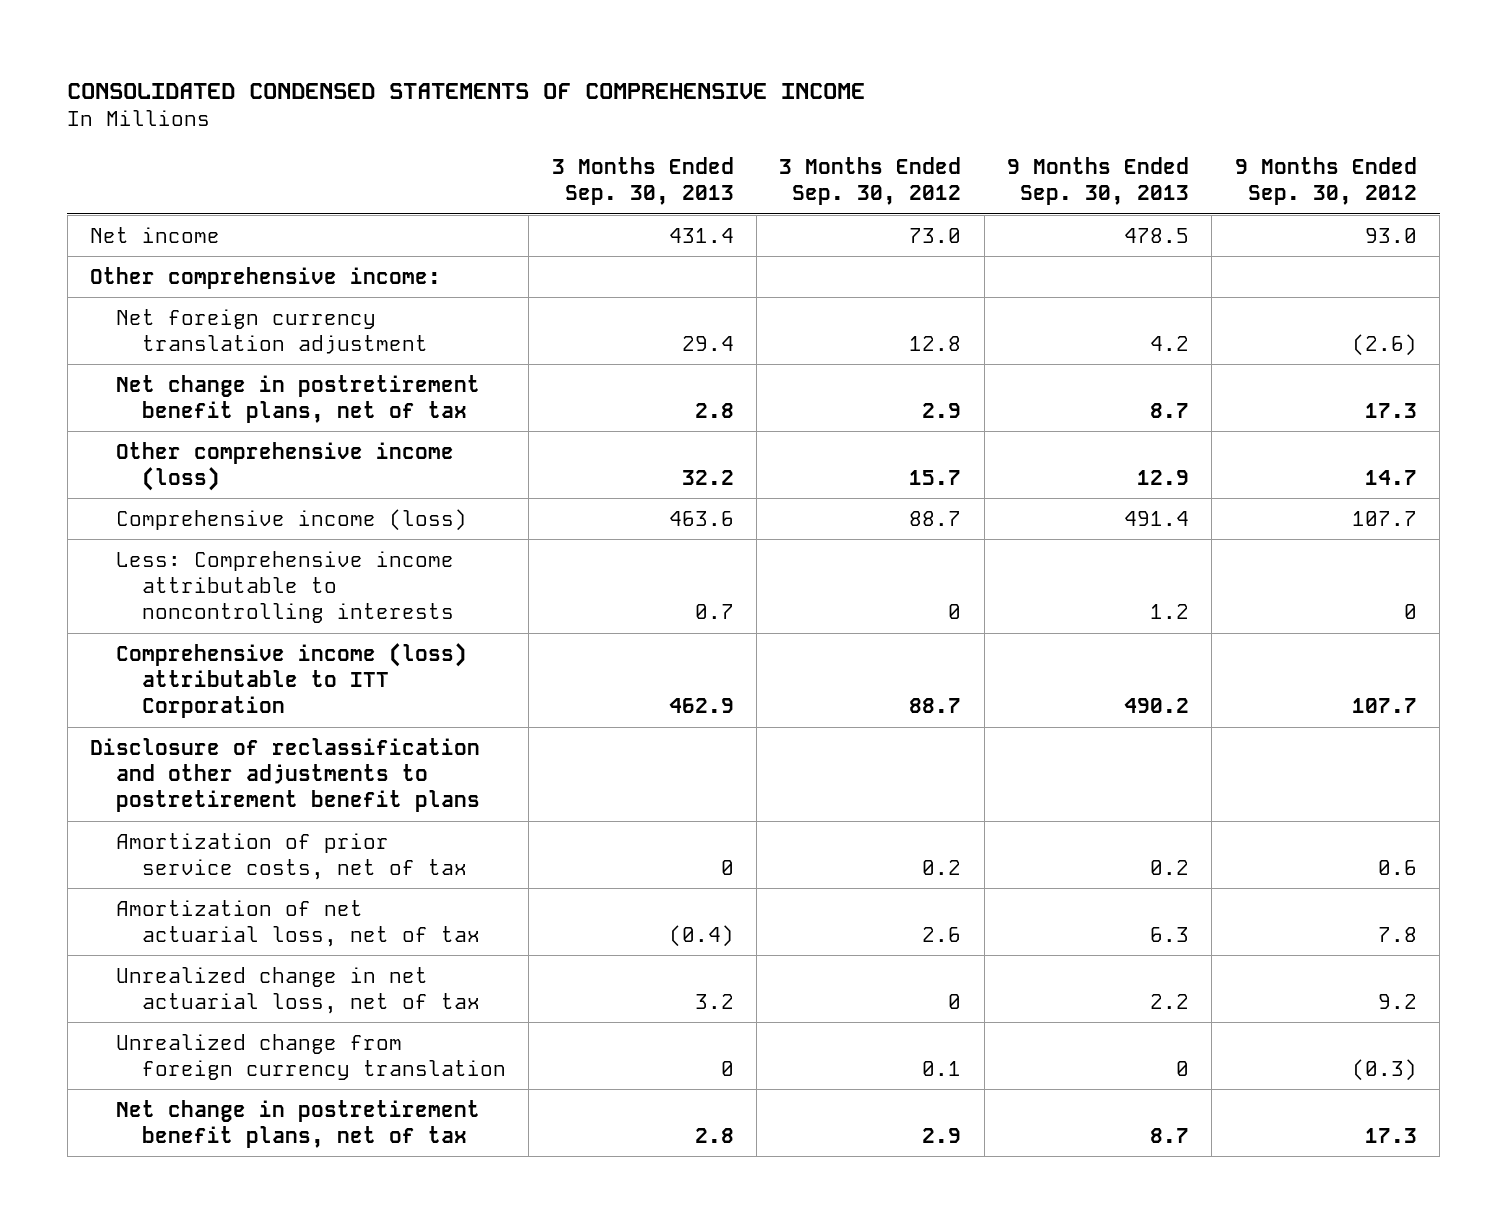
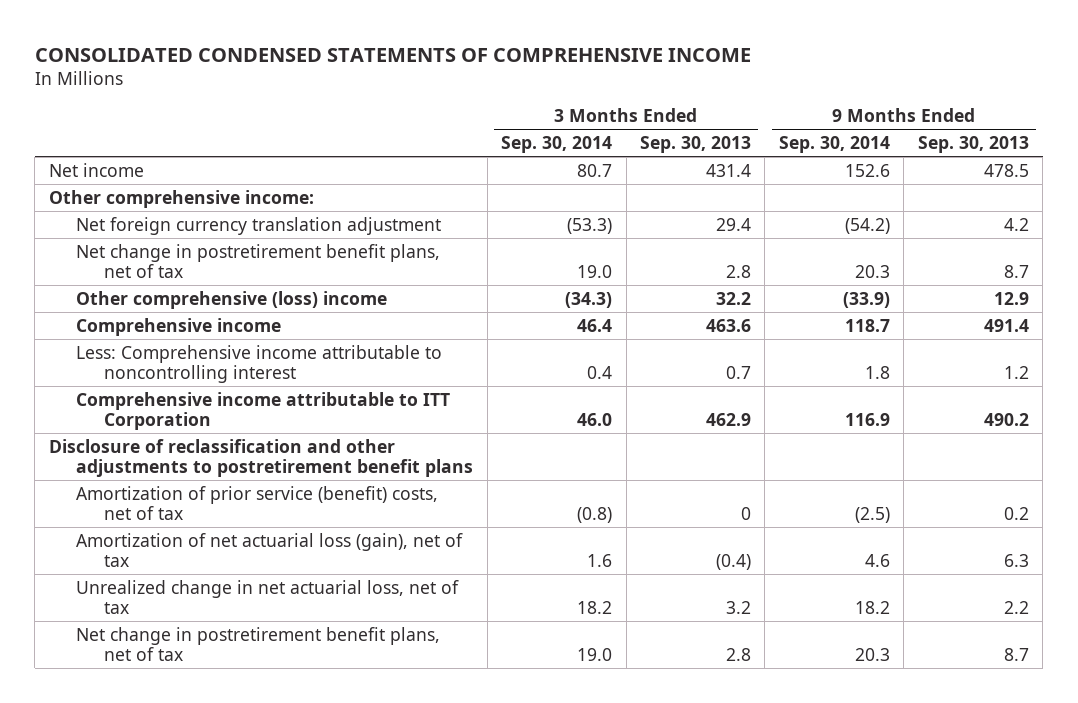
- | 3 Months Ended Sep. 30, 2013 | 3 Months Ended Sep. 30, 2012 | 9 Months Ended Sep. 30, 2013 | 9 Months Ended Sep. 30, 2012
+ | 3 Months Ended Sep. 30, 2014 | 3 Months Ended Sep. 30, 2013 | 9 Months Ended Sep. 30, 2014 | 9 Months Ended Sep. 30, 2013
- Other comprehensive income (loss) | 32.2 | 15.7 | 12.9 | 14.7
- Comprehensive income (loss) | 463.6 | 88.7 | 491.4 | 107.7
- Less: Comprehensive income attributable to noncontrolling interests | 0.7 | 0 | 1.2 | 0
- Comprehensive income (loss) attributable to ITT Corporation | 462.9 | 88.7 | 490.2 | 107.7
+ Other comprehensive (loss) income | (34.3) | 32.2 | (33.9) | 12.9
+ Comprehensive income | 46.4 | 463.6 | 118.7 | 491.4
+ Less: Comprehensive income attributable to noncontrolling interest | 0.4 | 0.7 | 1.8 | 1.2
+ Comprehensive income attributable to ITT Corporation | 46.0 | 462.9 | 116.9 | 490.2
- Amortization of prior service costs, net of tax | 0 | 0.2 | 0.2 | 0.6
- Amortization of net actuarial loss, net of tax | (0.4) | 2.6 | 6.3 | 7.8
+ Amortization of prior service (benefit) costs, net of tax | (0.8) | 0 | (2.5) | 0.2
+ Amortization of net actuarial loss (gain), net of tax | 1.6 | (0.4) | 4.6 | 6.3
- Unrealized change from foreign currency translation | 0 | 0.1 | 0 | (0.3)

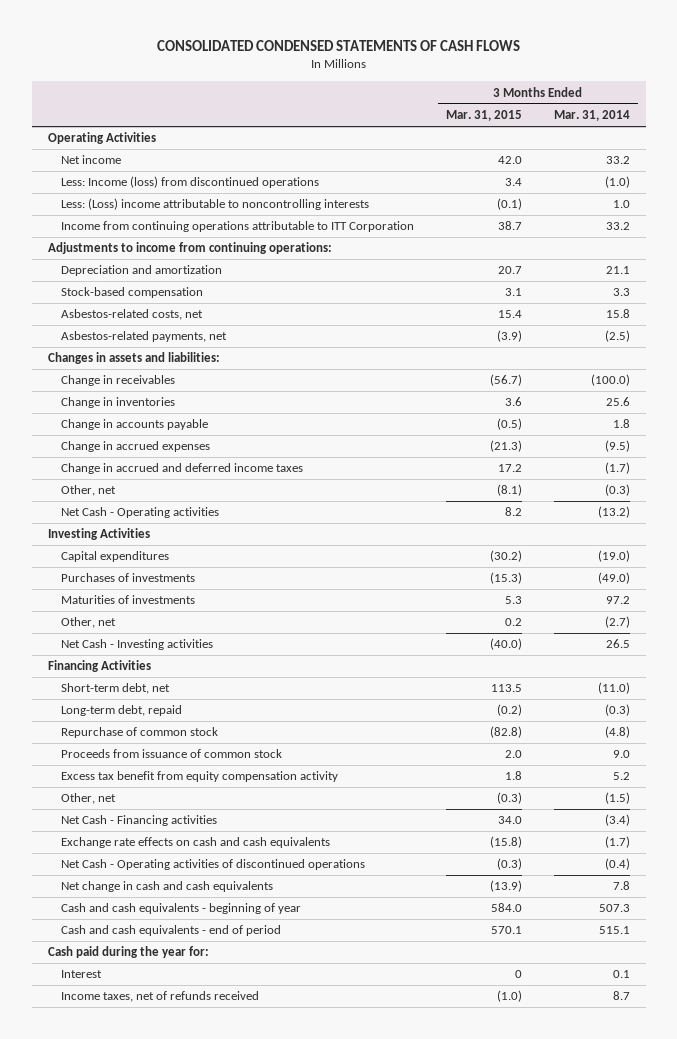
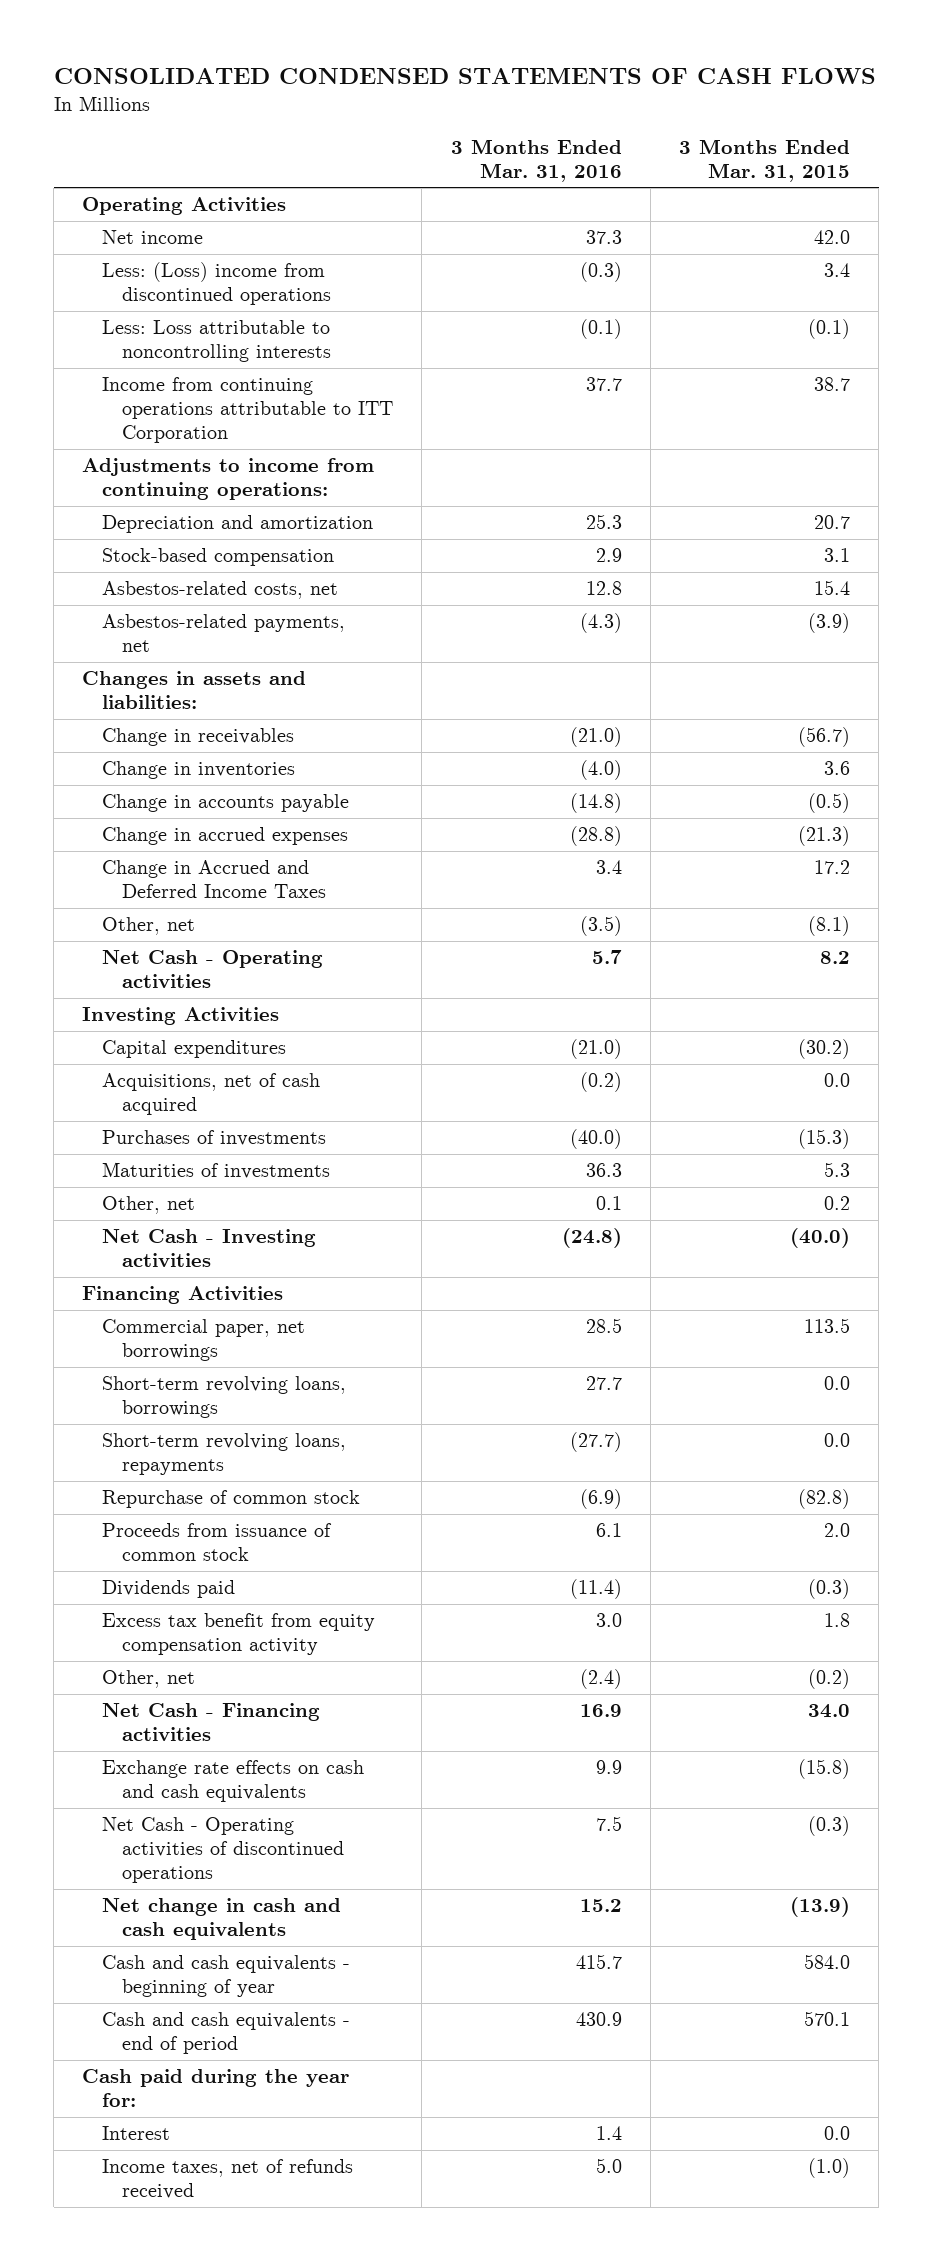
- | 3 Months Ended Mar. 31, 2015 | 3 Months Ended Mar. 31, 2014
+ | 3 Months Ended Mar. 31, 2016 | 3 Months Ended Mar. 31, 2015
- Less: Income (loss) from discontinued operations | 3.4 | (1.0)
- Less: (Loss) income attributable to noncontrolling interests | (0.1) | 1.0
+ Less: (Loss) income from discontinued operations | (0.3) | 3.4
+ Less: Loss attributable to noncontrolling interests | (0.1) | (0.1)
- Change in accrued and deferred income taxes | 17.2 | (1.7)
+ Change in Accrued and Deferred Income Taxes | 3.4 | 17.2
+ Acquisitions, net of cash acquired | (0.2) | 0.0
- Short-term debt, net | 113.5 | (11.0)
- Long-term debt, repaid | (0.2) | (0.3)
+ Commercial paper, net borrowings | 28.5 | 113.5
+ Short-term revolving loans, borrowings | 27.7 | 0.0
+ Short-term revolving loans, repayments | (27.7) | 0.0
+ Dividends paid | (11.4) | (0.3)
- Other, net | (0.3) | (1.5)
+ Other, net | (2.4) | (0.2)
- Interest | 0 | 0.1
+ Interest | 1.4 | 0.0

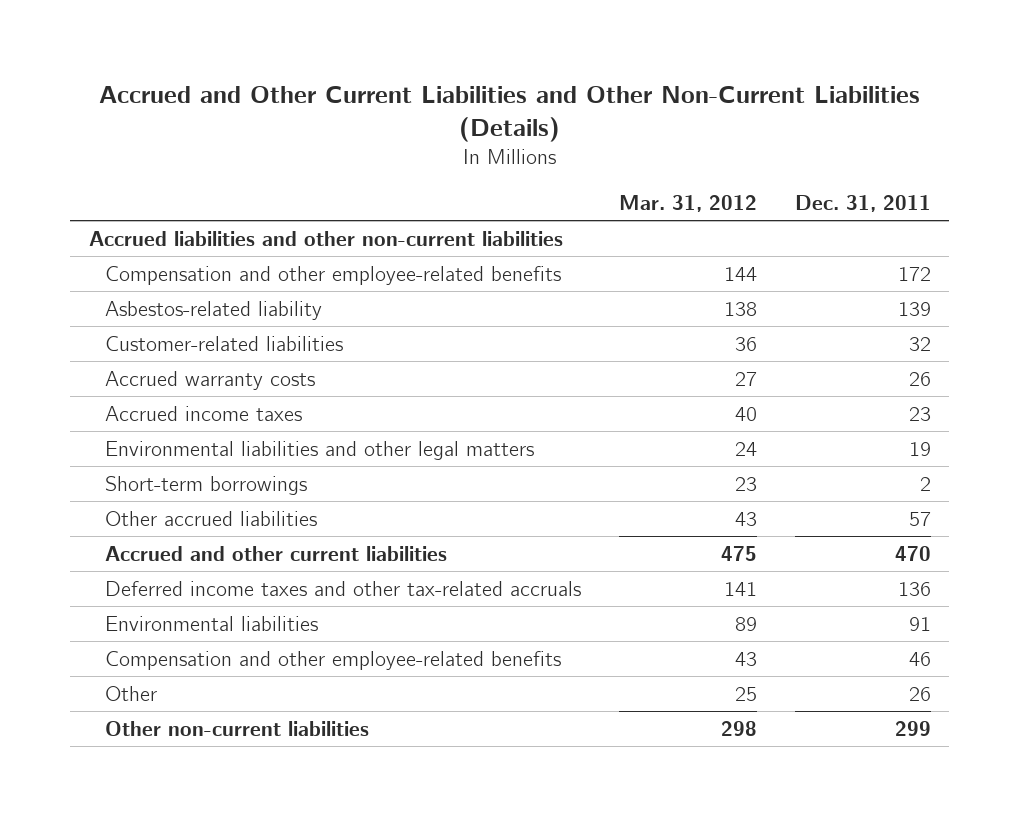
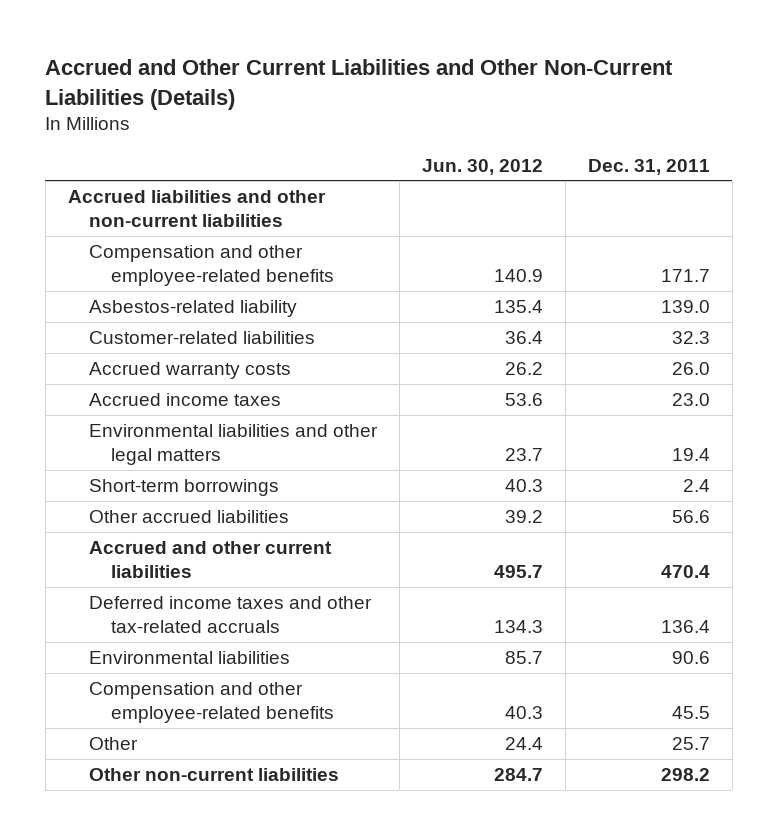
- | Mar. 31, 2012 | Dec. 31, 2011
+ | Jun. 30, 2012 | Dec. 31, 2011
- Compensation and other employee-related benefits | 144 | 172
- Asbestos-related liability | 138 | 139
- Customer-related liabilities | 36 | 32
- Accrued warranty costs | 27 | 26
- Accrued income taxes | 40 | 23
- Environmental liabilities and other legal matters | 24 | 19
- Short-term borrowings | 23 | 2
- Other accrued liabilities | 43 | 57
- Accrued and other current liabilities | 475 | 470
- Deferred income taxes and other tax-related accruals | 141 | 136
- Environmental liabilities | 89 | 91
- Compensation and other employee-related benefits | 43 | 46
- Other | 25 | 26
- Other non-current liabilities | 298 | 299
+ Compensation and other employee-related benefits | 140.9 | 171.7
+ Asbestos-related liability | 135.4 | 139.0
+ Customer-related liabilities | 36.4 | 32.3
+ Accrued warranty costs | 26.2 | 26.0
+ Accrued income taxes | 53.6 | 23.0
+ Environmental liabilities and other legal matters | 23.7 | 19.4
+ Short-term borrowings | 40.3 | 2.4
+ Other accrued liabilities | 39.2 | 56.6
+ Accrued and other current liabilities | 495.7 | 470.4
+ Deferred income taxes and other tax-related accruals | 134.3 | 136.4
+ Environmental liabilities | 85.7 | 90.6
+ Compensation and other employee-related benefits | 40.3 | 45.5
+ Other | 24.4 | 25.7
+ Other non-current liabilities | 284.7 | 298.2

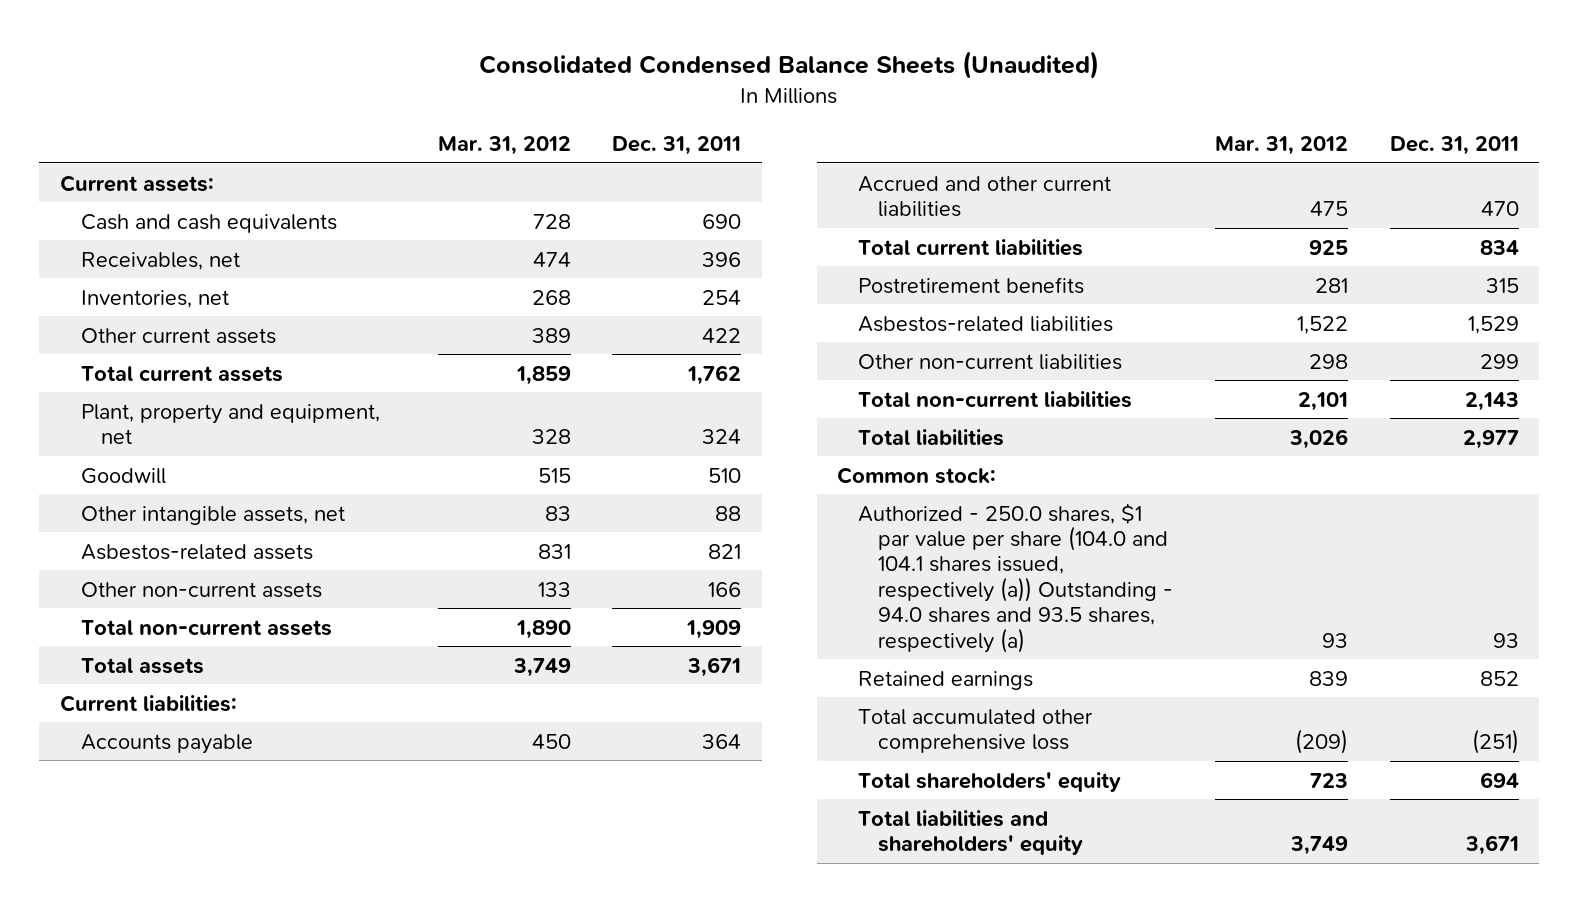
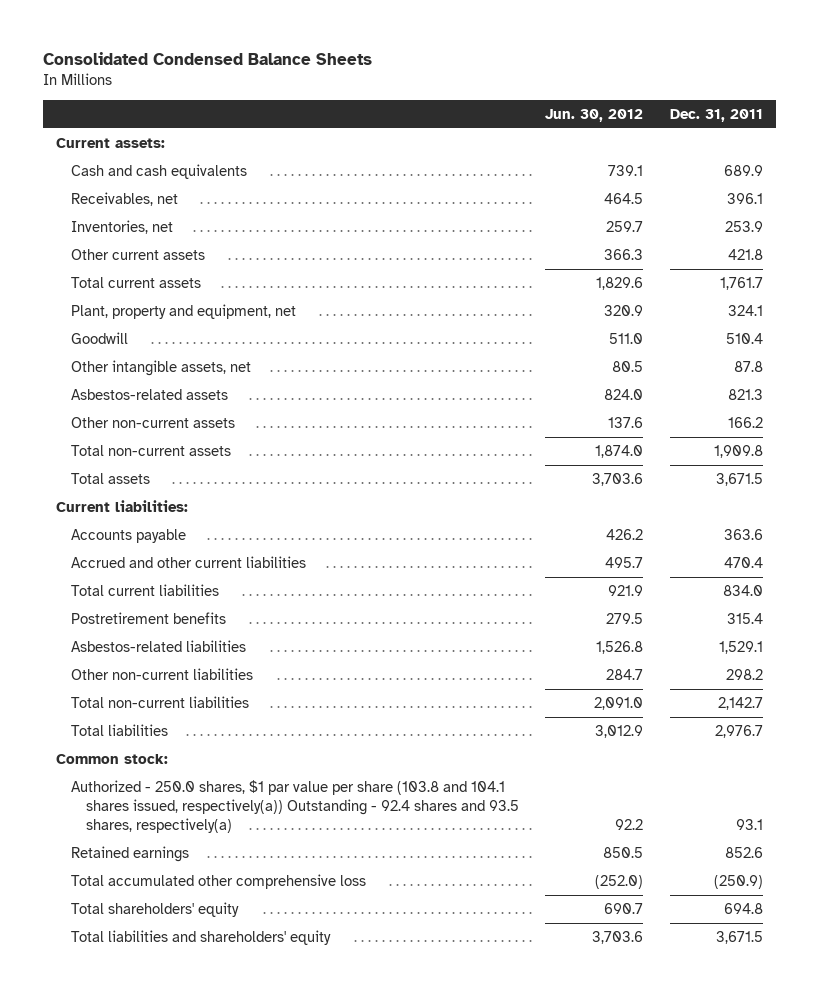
- Consolidated Condensed Balance Sheets (Unaudited)
+ Consolidated Condensed Balance Sheets
- | Mar. 31, 2012 | Dec. 31, 2011
+ | Jun. 30, 2012 | Dec. 31, 2011
- Cash and cash equivalents | 728 | 690
- Receivables, net | 474 | 396
- Inventories, net | 268 | 254
- Other current assets | 389 | 422
- Total current assets | 1,859 | 1,762
- Plant, property and equipment, net | 328 | 324
- Goodwill | 515 | 510
- Other intangible assets, net | 83 | 88
- Asbestos-related assets | 831 | 821
- Other non-current assets | 133 | 166
- Total non-current assets | 1,890 | 1,909
- Total assets | 3,749 | 3,671
+ Cash and cash equivalents | 739.1 | 689.9
+ Receivables, net | 464.5 | 396.1
+ Inventories, net | 259.7 | 253.9
+ Other current assets | 366.3 | 421.8
+ Total current assets | 1,829.6 | 1,761.7
+ Plant, property and equipment, net | 320.9 | 324.1
+ Goodwill | 511.0 | 510.4
+ Other intangible assets, net | 80.5 | 87.8
+ Asbestos-related assets | 824.0 | 821.3
+ Other non-current assets | 137.6 | 166.2
+ Total non-current assets | 1,874.0 | 1,909.8
+ Total assets | 3,703.6 | 3,671.5
- Accounts payable | 450 | 364
- Accrued and other current liabilities | 475 | 470
- Total current liabilities | 925 | 834
- Postretirement benefits | 281 | 315
- Asbestos-related liabilities | 1,522 | 1,529
- Other non-current liabilities | 298 | 299
- Total non-current liabilities | 2,101 | 2,143
- Total liabilities | 3,026 | 2,977
+ Accounts payable | 426.2 | 363.6
+ Accrued and other current liabilities | 495.7 | 470.4
+ Total current liabilities | 921.9 | 834.0
+ Postretirement benefits | 279.5 | 315.4
+ Asbestos-related liabilities | 1,526.8 | 1,529.1
+ Other non-current liabilities | 284.7 | 298.2
+ Total non-current liabilities | 2,091.0 | 2,142.7
+ Total liabilities | 3,012.9 | 2,976.7
- Authorized - 250.0 shares, $1 par value per share (104.0 and 104.1 shares issued, respectively (a)) Outstanding - 94.0 shares and 93.5 shares, respectively (a) | 93 | 93
- Retained earnings | 839 | 852
- Total accumulated other comprehensive loss | (209) | (251)
- Total shareholders' equity | 723 | 694
- Total liabilities and shareholders' equity | 3,749 | 3,671
+ Authorized - 250.0 shares, $1 par value per share (103.8 and 104.1 shares issued, respectively(a)) Outstanding - 92.4 shares and 93.5 shares, respectively(a) | 92.2 | 93.1
+ Retained earnings | 850.5 | 852.6
+ Total accumulated other comprehensive loss | (252.0) | (250.9)
+ Total shareholders' equity | 690.7 | 694.8
+ Total liabilities and shareholders' equity | 3,703.6 | 3,671.5

